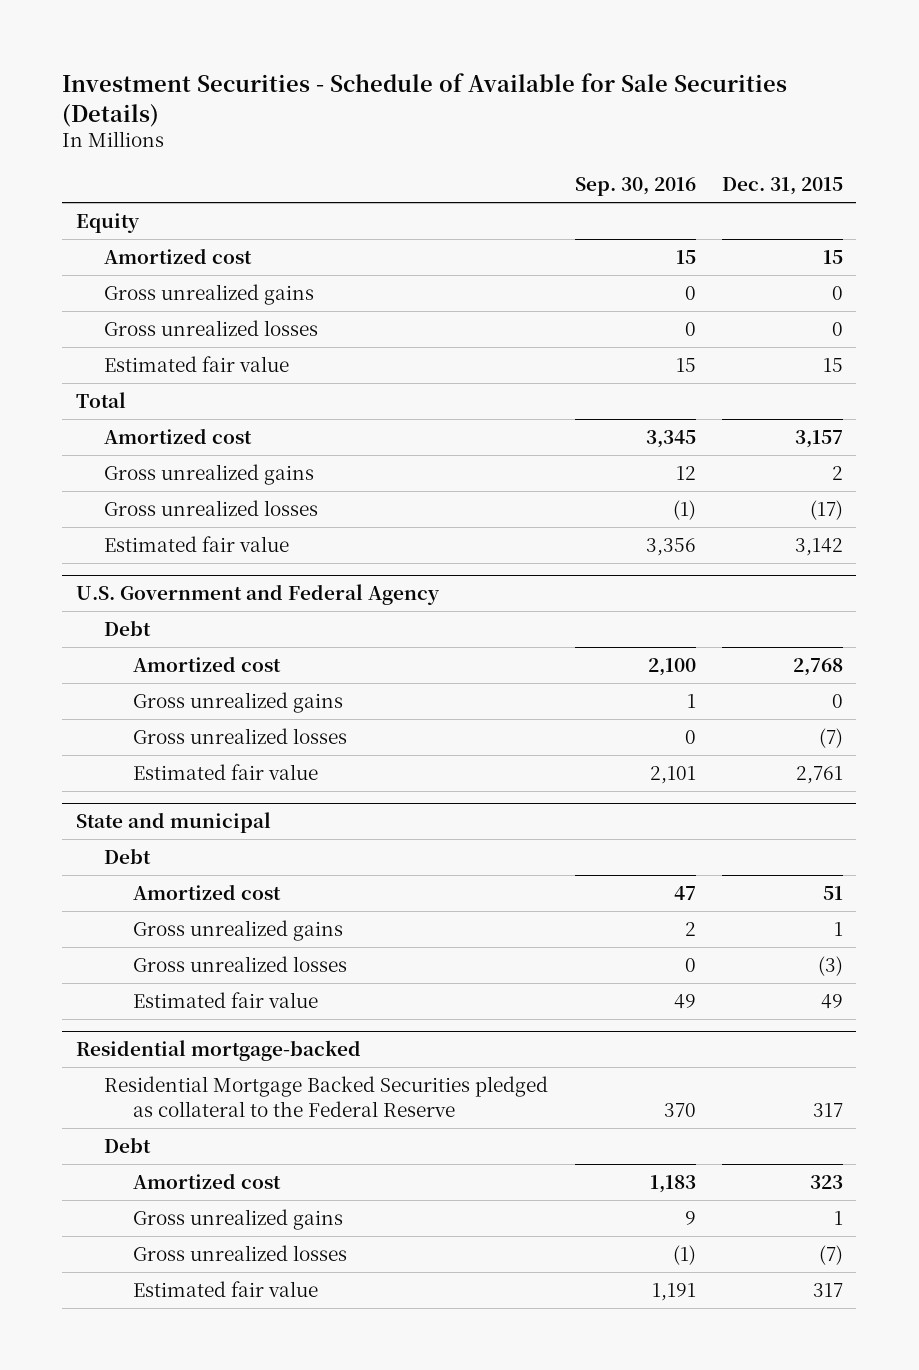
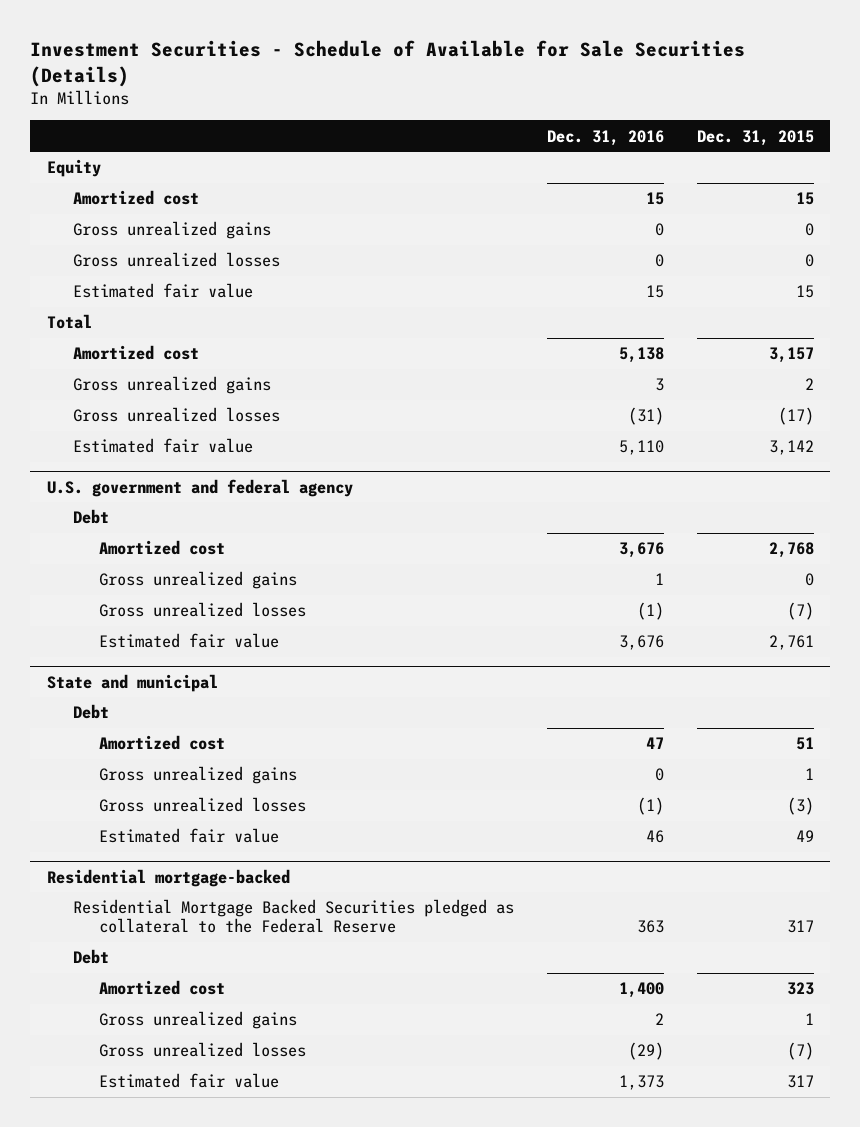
- | Sep. 30, 2016 | Dec. 31, 2015
+ | Dec. 31, 2016 | Dec. 31, 2015
- U.S. Government and Federal Agency
+ U.S. government and federal agency

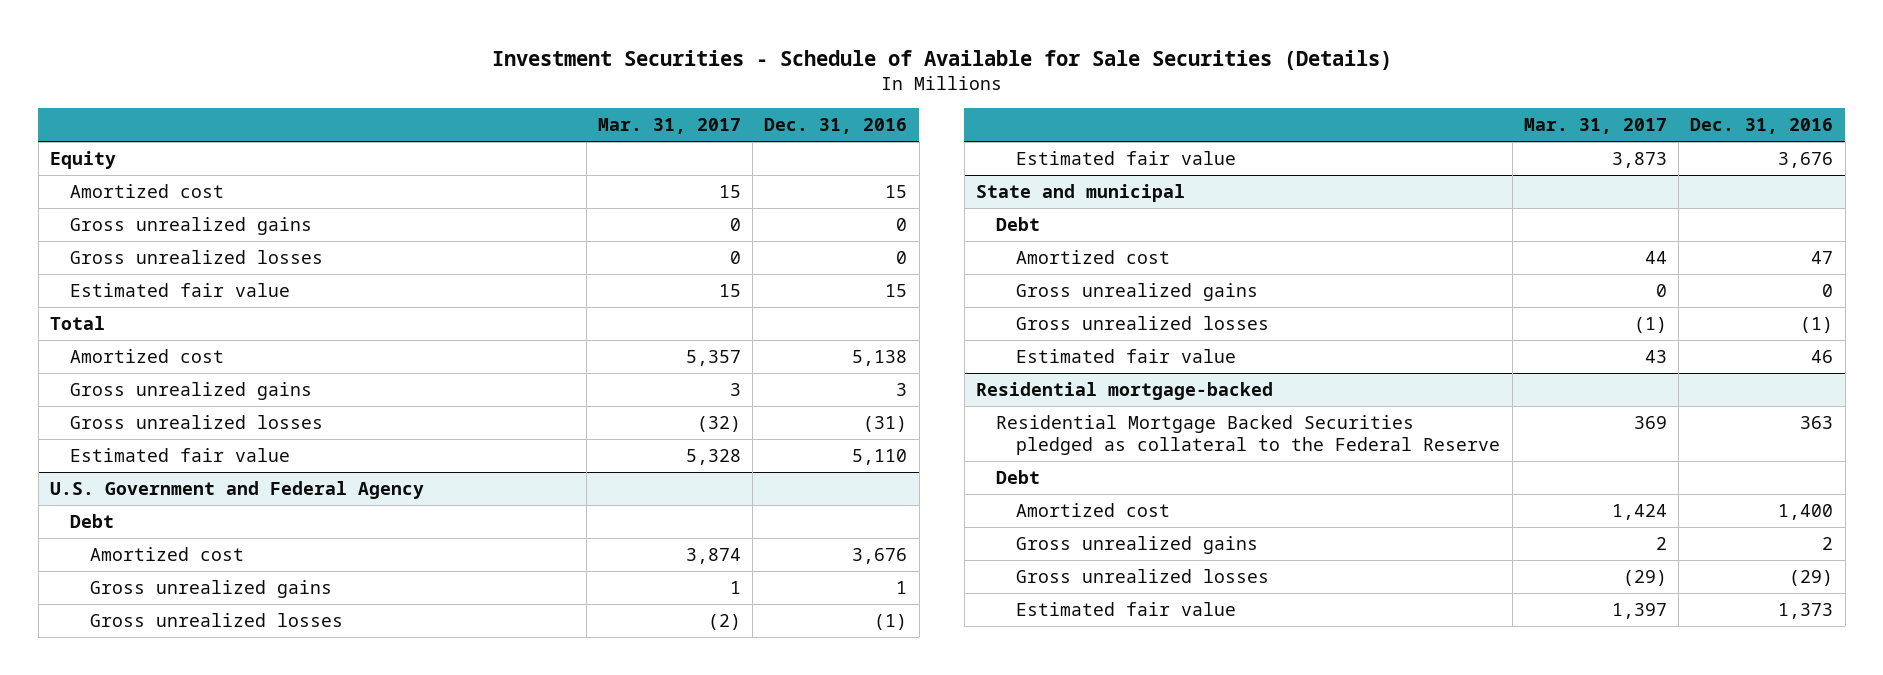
- | Dec. 31, 2016 | Dec. 31, 2015
+ | Mar. 31, 2017 | Dec. 31, 2016
- U.S. government and federal agency
+ U.S. Government and Federal Agency

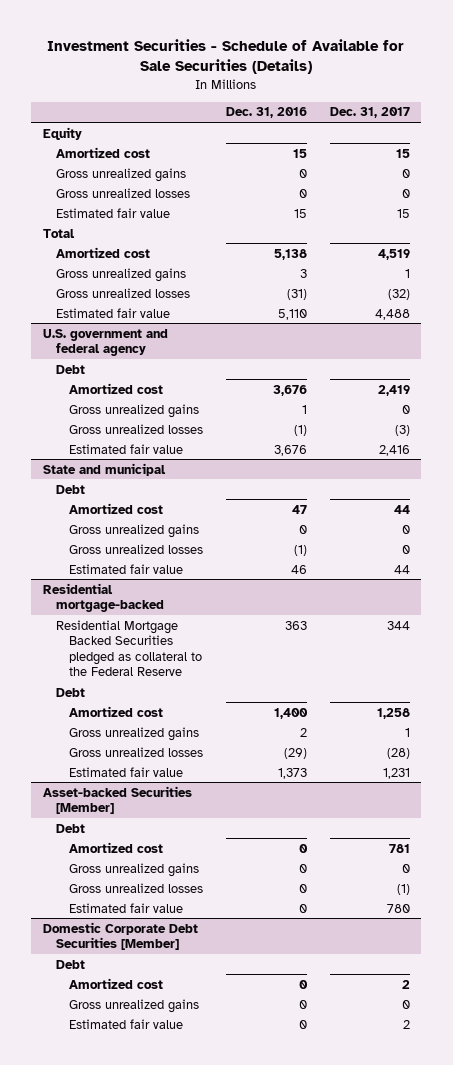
- | Mar. 31, 2017 | Dec. 31, 2016
+ | Dec. 31, 2016 | Dec. 31, 2017
- U.S. Government and Federal Agency
+ U.S. government and federal agency
+ Asset-backed Securities [Member]
+ Debt
+ Amortized cost | 0 | 781
+ Gross unrealized gains | 0 | 0
+ Gross unrealized losses | 0 | (1)
+ Estimated fair value | 0 | 780
+ Domestic Corporate Debt Securities [Member]
+ Debt
+ Amortized cost | 0 | 2
+ Gross unrealized gains | 0 | 0
+ Estimated fair value | 0 | 2

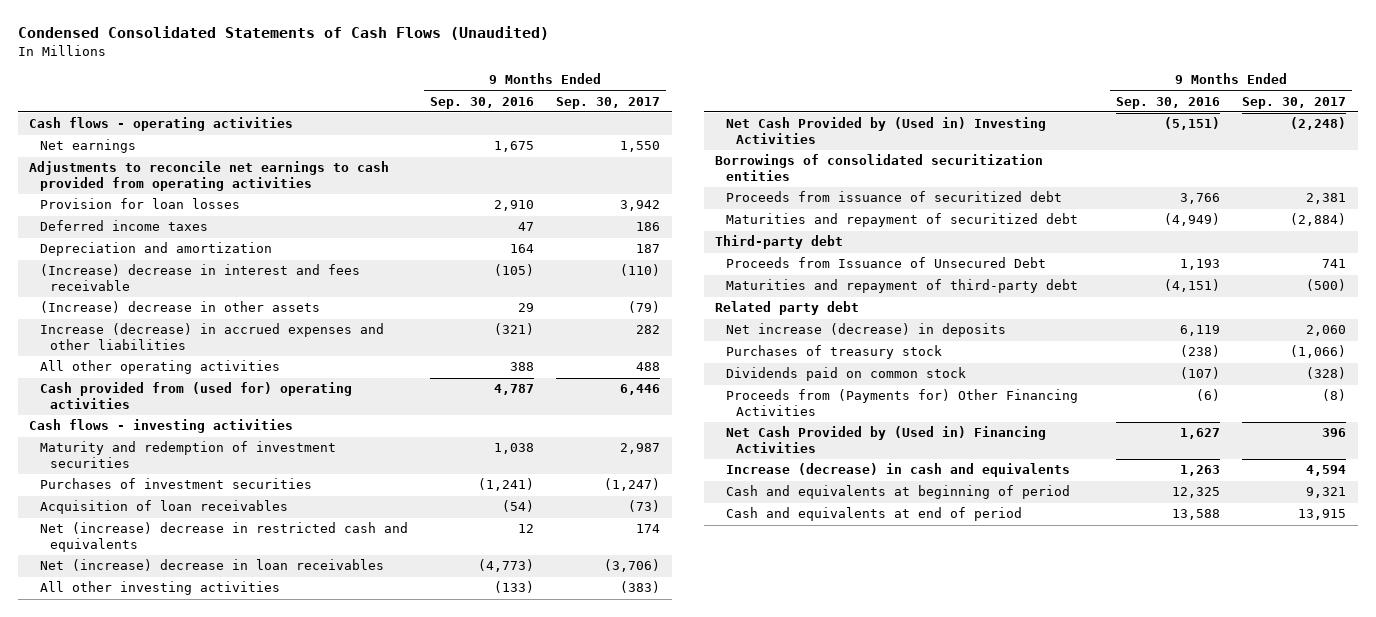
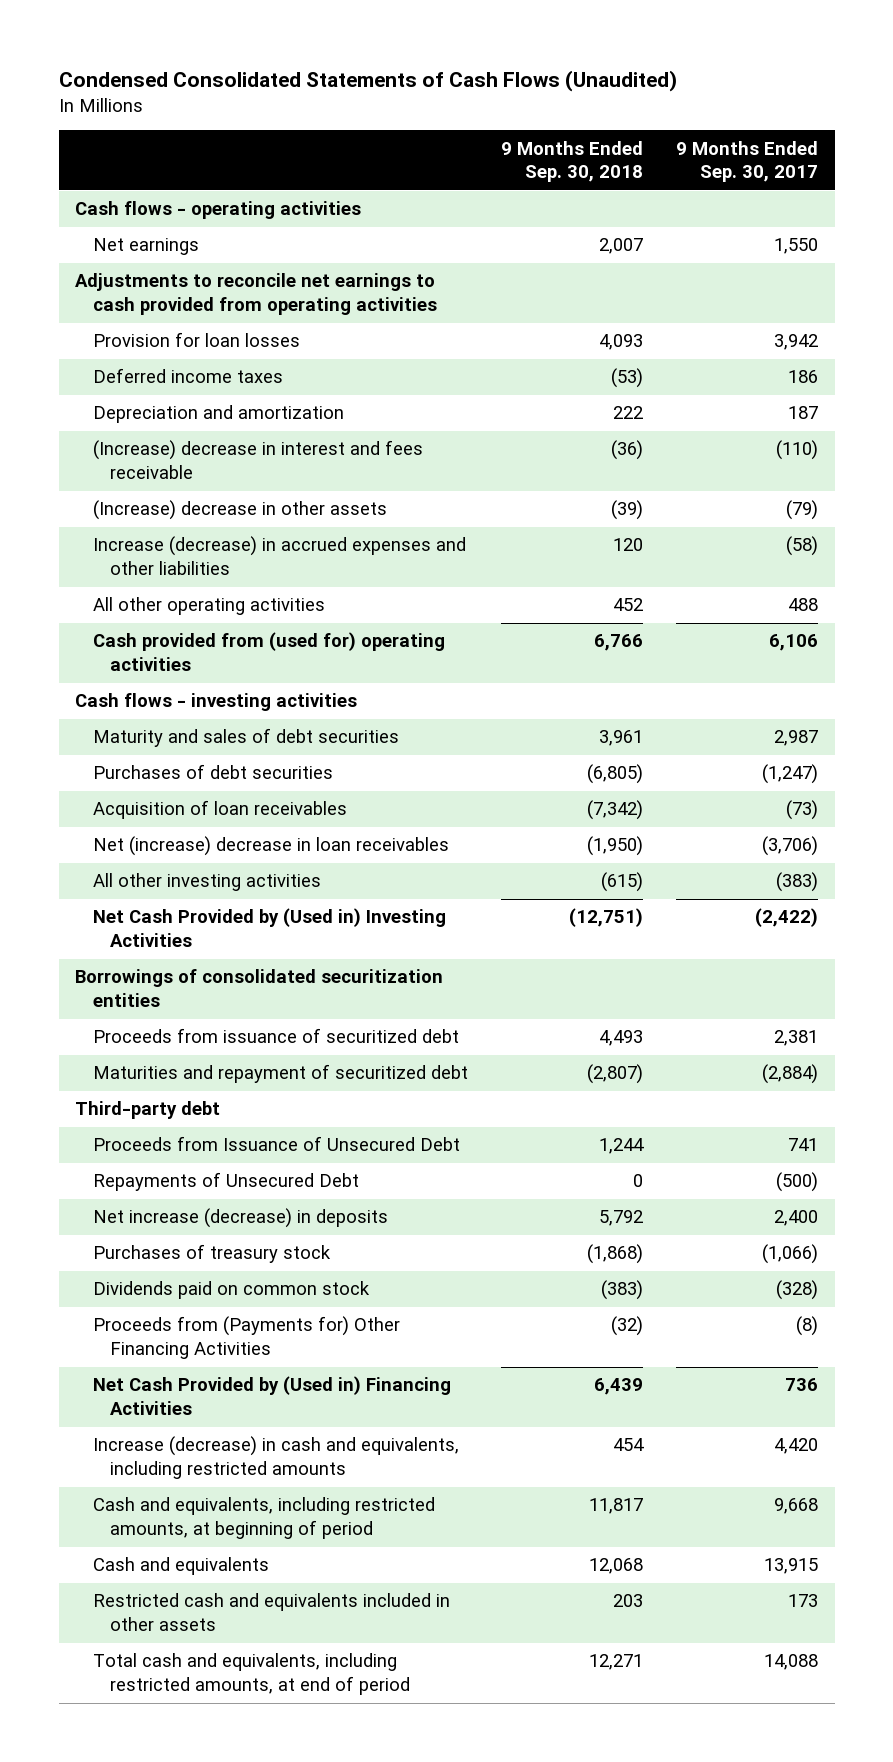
- | 9 Months Ended Sep. 30, 2016 | 9 Months Ended Sep. 30, 2017
+ | 9 Months Ended Sep. 30, 2018 | 9 Months Ended Sep. 30, 2017
- Increase (decrease) in accrued expenses and other liabilities | (321) | 282
+ Increase (decrease) in accrued expenses and other liabilities | 120 | (58)
- Cash provided from (used for) operating activities | 4,787 | 6,446
+ Cash provided from (used for) operating activities | 6,766 | 6,106
- Maturity and redemption of investment securities | 1,038 | 2,987
- Purchases of investment securities | (1,241) | (1,247)
+ Maturity and sales of debt securities | 3,961 | 2,987
+ Purchases of debt securities | (6,805) | (1,247)
- Net (increase) decrease in restricted cash and equivalents | 12 | 174
- Net Cash Provided by (Used in) Investing Activities | (5,151) | (2,248)
+ Net Cash Provided by (Used in) Investing Activities | (12,751) | (2,422)
- Maturities and repayment of third-party debt | (4,151) | (500)
- Related party debt
- Net increase (decrease) in deposits | 6,119 | 2,060
+ Repayments of Unsecured Debt | 0 | (500)
+ Net increase (decrease) in deposits | 5,792 | 2,400
- Net Cash Provided by (Used in) Financing Activities | 1,627 | 396
- Increase (decrease) in cash and equivalents | 1,263 | 4,594
- Cash and equivalents at beginning of period | 12,325 | 9,321
- Cash and equivalents at end of period | 13,588 | 13,915
+ Net Cash Provided by (Used in) Financing Activities | 6,439 | 736
+ Increase (decrease) in cash and equivalents, including restricted amounts | 454 | 4,420
+ Cash and equivalents, including restricted amounts, at beginning of period | 11,817 | 9,668
+ Cash and equivalents | 12,068 | 13,915
+ Restricted cash and equivalents included in other assets | 203 | 173
+ Total cash and equivalents, including restricted amounts, at end of period | 12,271 | 14,088

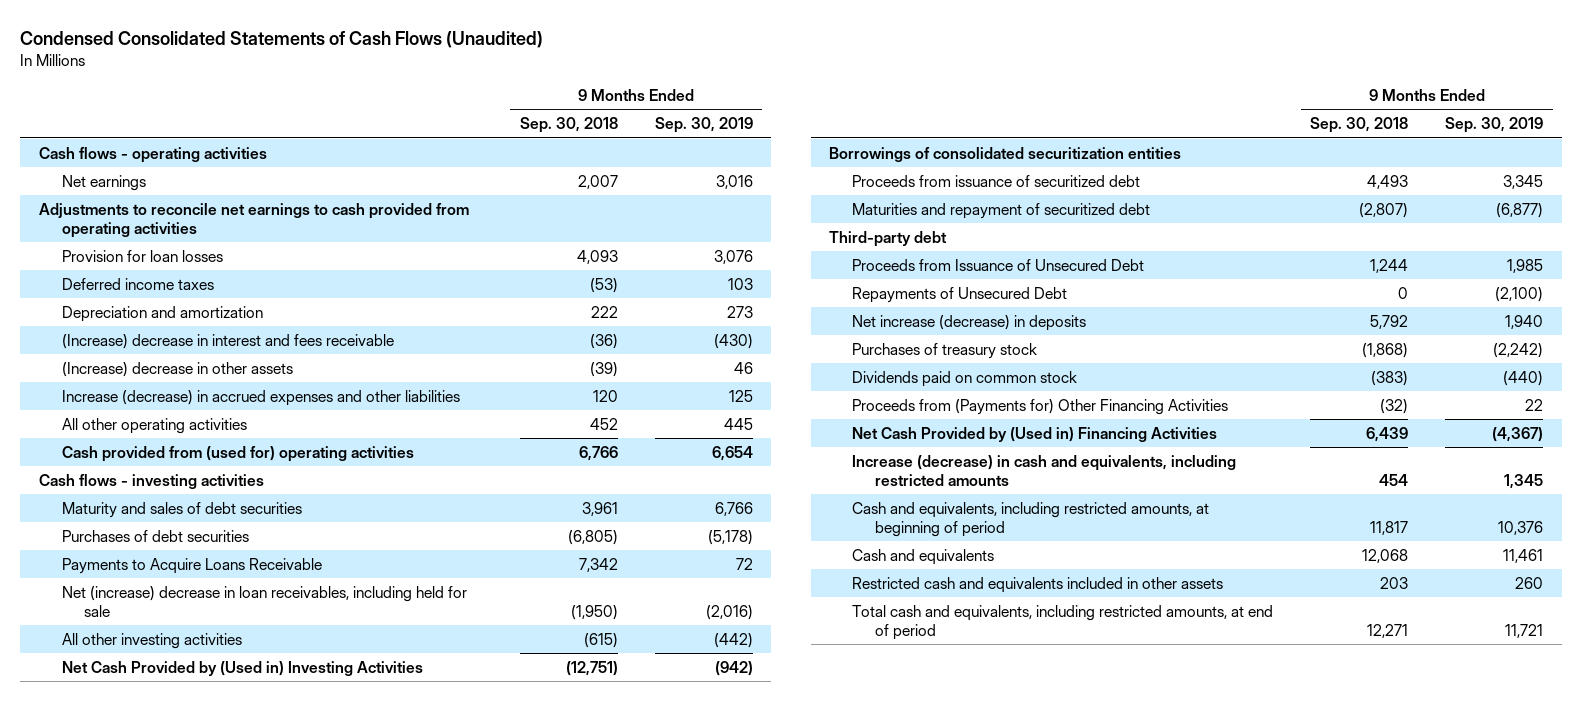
- | 9 Months Ended Sep. 30, 2018 | 9 Months Ended Sep. 30, 2017
+ | 9 Months Ended Sep. 30, 2018 | 9 Months Ended Sep. 30, 2019
- Acquisition of loan receivables | (7,342) | (73)
- Net (increase) decrease in loan receivables | (1,950) | (3,706)
+ Payments to Acquire Loans Receivable | 7,342 | 72
+ Net (increase) decrease in loan receivables, including held for sale | (1,950) | (2,016)

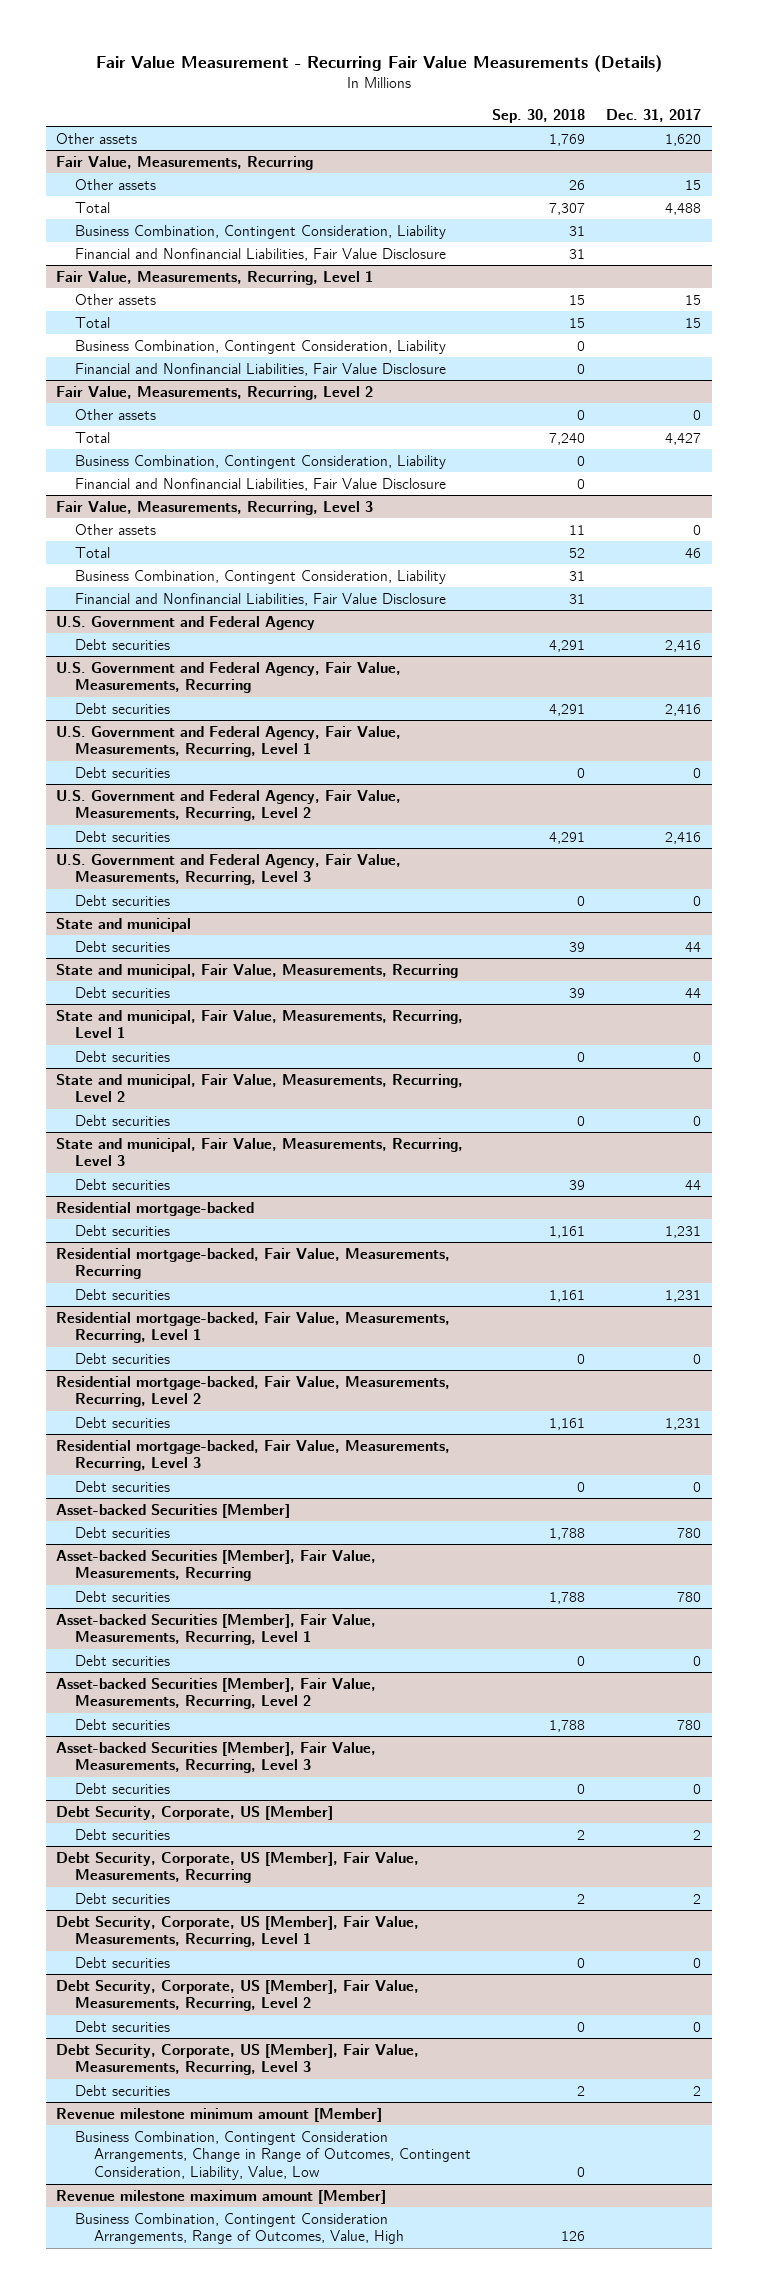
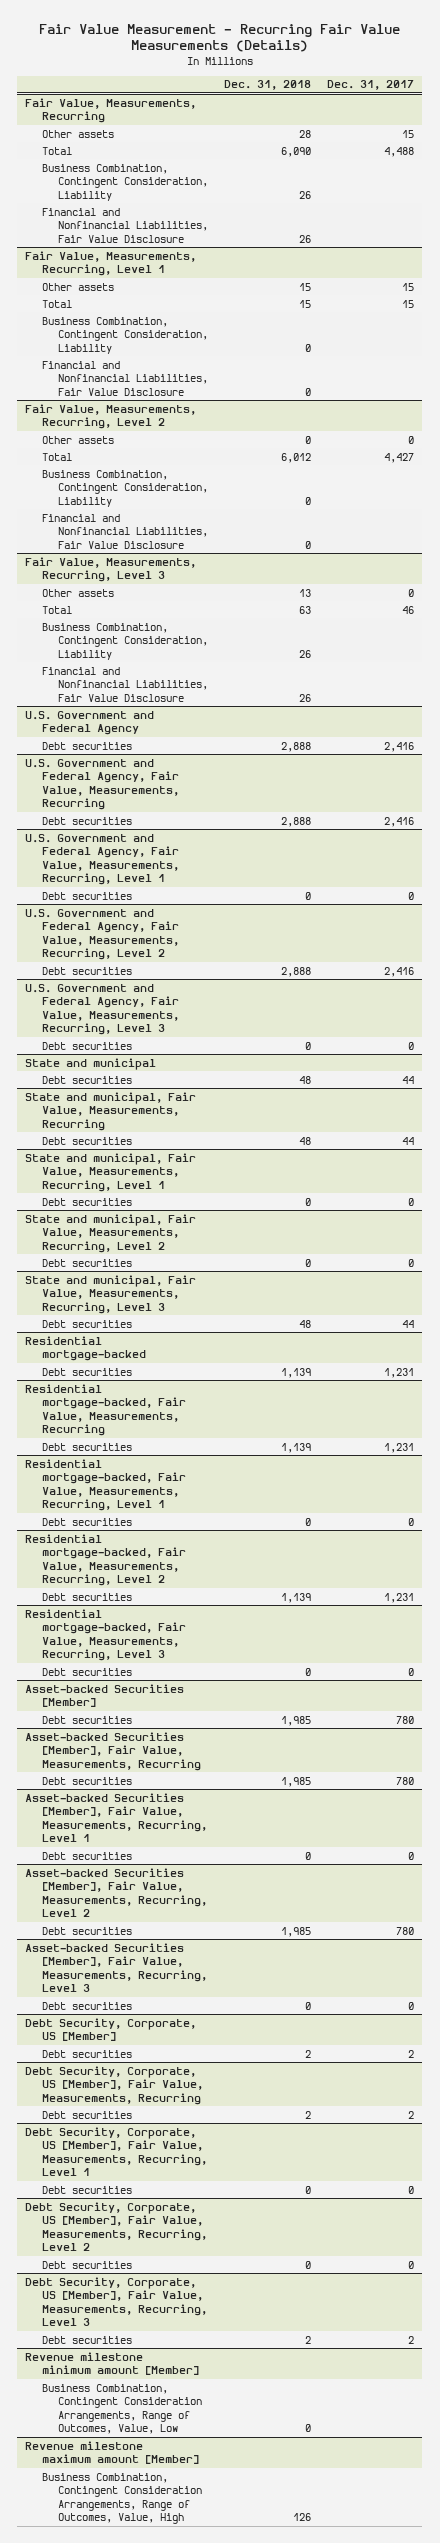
- | Sep. 30, 2018 | Dec. 31, 2017
+ | Dec. 31, 2018 | Dec. 31, 2017
- Other assets | 1,769 | 1,620
@ Revenue milestone minimum amount [Member]
- Business Combination, Contingent Consideration Arrangements, Change in Range of Outcomes, Contingent Consideration, Liability, Value, Low | 0 |
+ Business Combination, Contingent Consideration Arrangements, Range of Outcomes, Value, Low | 0 |

